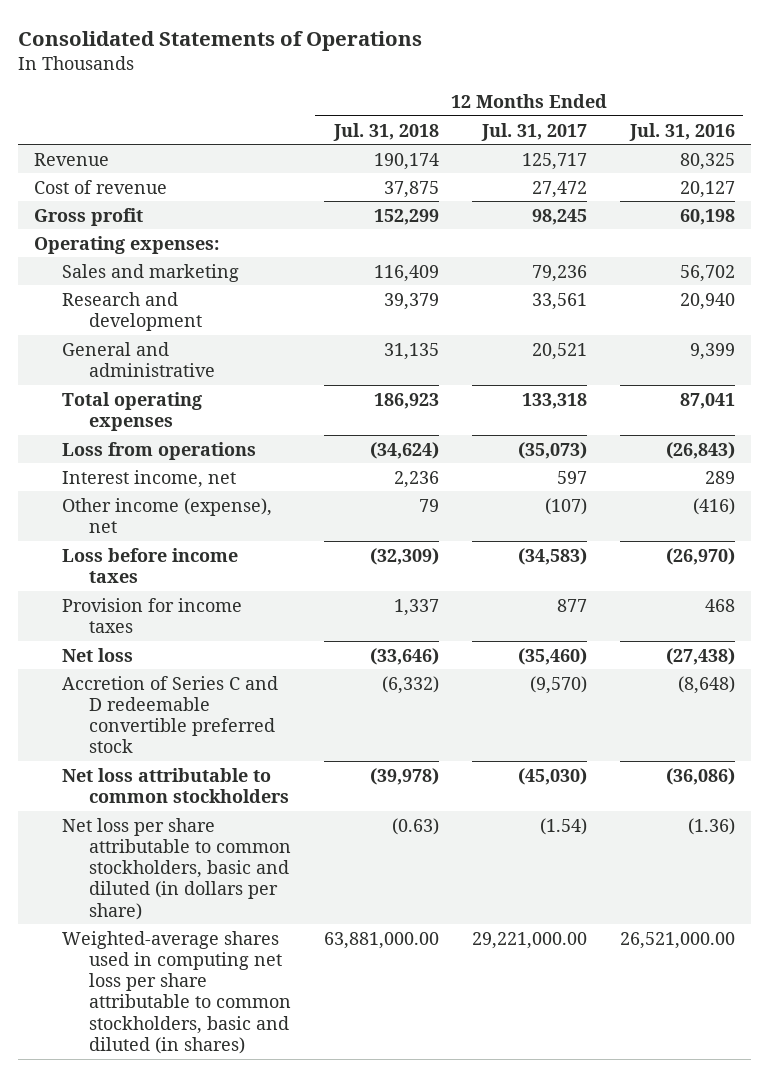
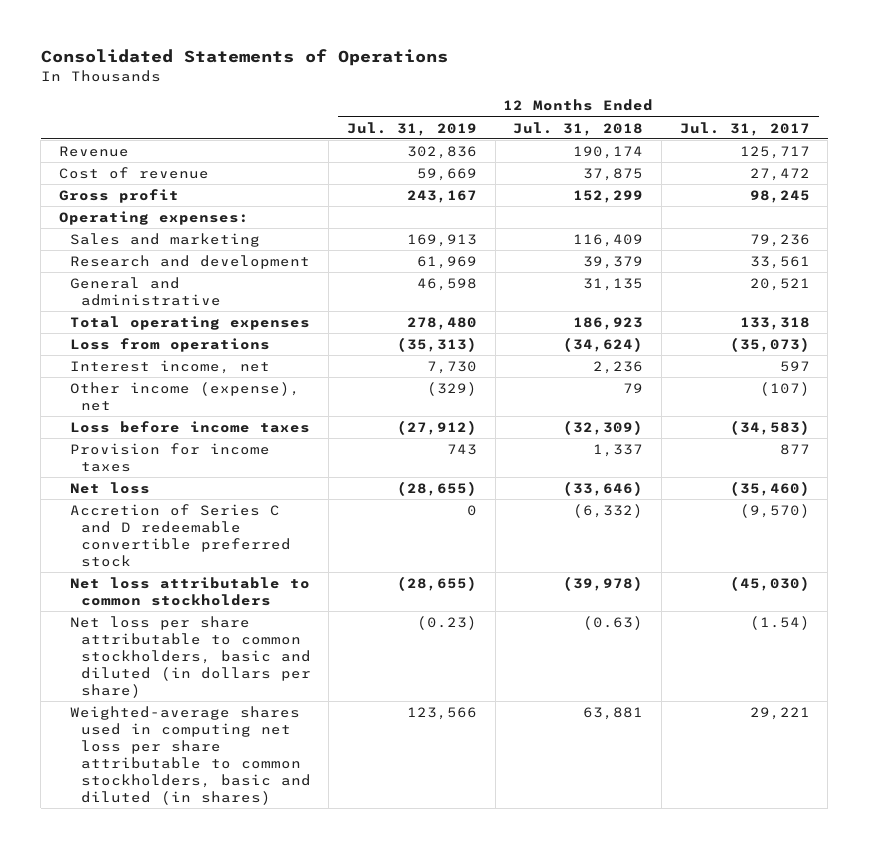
- | 12 Months Ended Jul. 31, 2018 | 12 Months Ended Jul. 31, 2017 | 12 Months Ended Jul. 31, 2016
+ | 12 Months Ended Jul. 31, 2019 | 12 Months Ended Jul. 31, 2018 | 12 Months Ended Jul. 31, 2017
- Weighted-average shares used in computing net loss per share attributable to common stockholders, basic and diluted (in shares) | 63,881,000.00 | 29,221,000.00 | 26,521,000.00
+ Weighted-average shares used in computing net loss per share attributable to common stockholders, basic and diluted (in shares) | 123,566 | 63,881 | 29,221

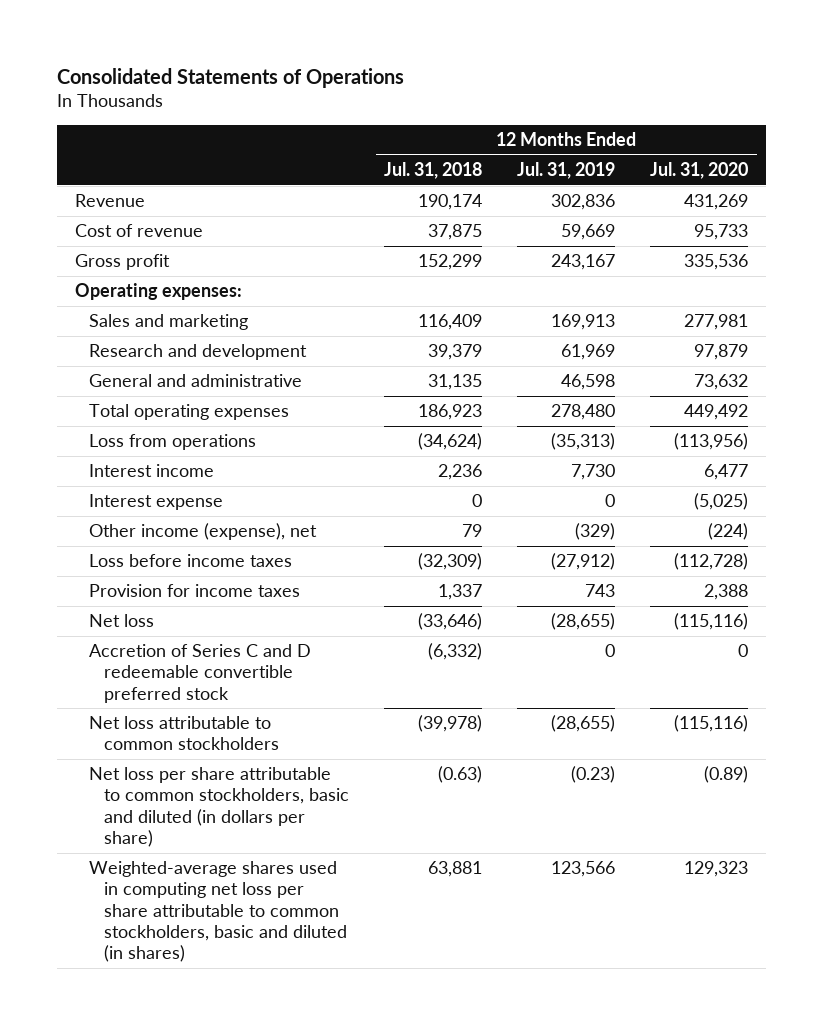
- | 12 Months Ended Jul. 31, 2019 | 12 Months Ended Jul. 31, 2018 | 12 Months Ended Jul. 31, 2017
+ | 12 Months Ended Jul. 31, 2018 | 12 Months Ended Jul. 31, 2019 | 12 Months Ended Jul. 31, 2020
- Interest income, net | 7,730 | 2,236 | 597
+ Interest income | 2,236 | 7,730 | 6,477
+ Interest expense | 0 | 0 | (5,025)

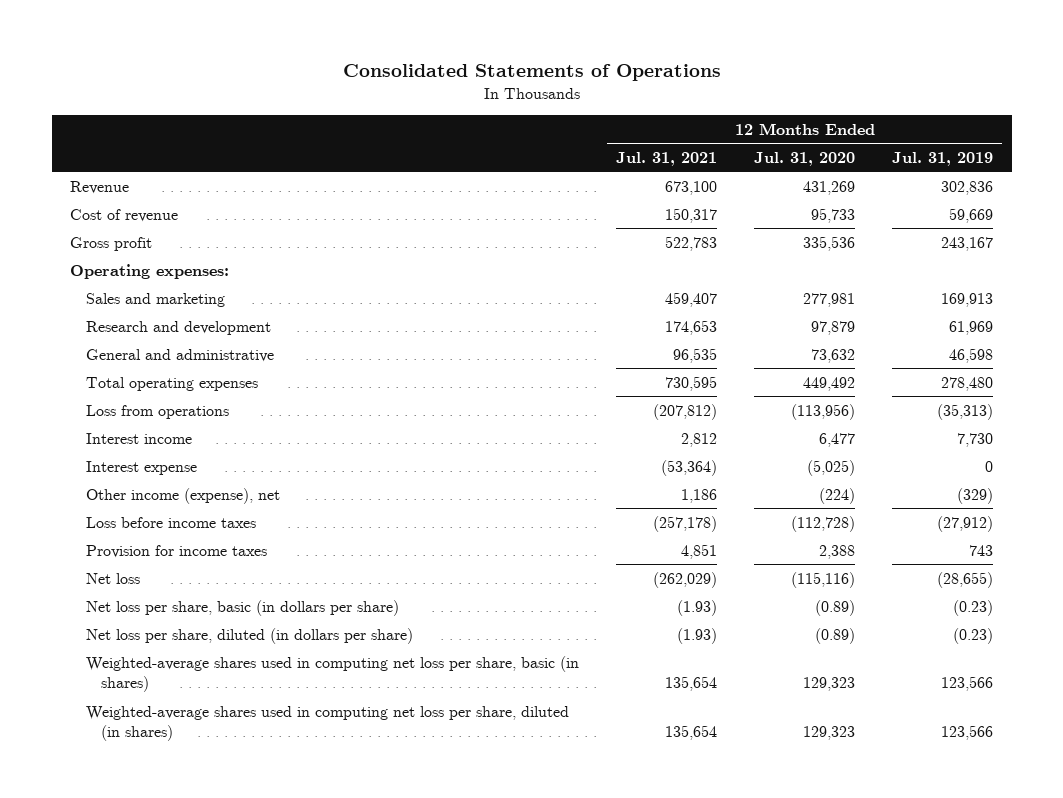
- | 12 Months Ended Jul. 31, 2018 | 12 Months Ended Jul. 31, 2019 | 12 Months Ended Jul. 31, 2020
+ | 12 Months Ended Jul. 31, 2021 | 12 Months Ended Jul. 31, 2020 | 12 Months Ended Jul. 31, 2019
- Accretion of Series C and D redeemable convertible preferred stock | (6,332) | 0 | 0
- Net loss attributable to common stockholders | (39,978) | (28,655) | (115,116)
- Net loss per share attributable to common stockholders, basic and diluted (in dollars per share) | (0.63) | (0.23) | (0.89)
- Weighted-average shares used in computing net loss per share attributable to common stockholders, basic and diluted (in shares) | 63,881 | 123,566 | 129,323
+ Net loss per share, basic (in dollars per share) | (1.93) | (0.89) | (0.23)
+ Net loss per share, diluted (in dollars per share) | (1.93) | (0.89) | (0.23)
+ Weighted-average shares used in computing net loss per share, basic (in shares) | 135,654 | 129,323 | 123,566
+ Weighted-average shares used in computing net loss per share, diluted (in shares) | 135,654 | 129,323 | 123,566

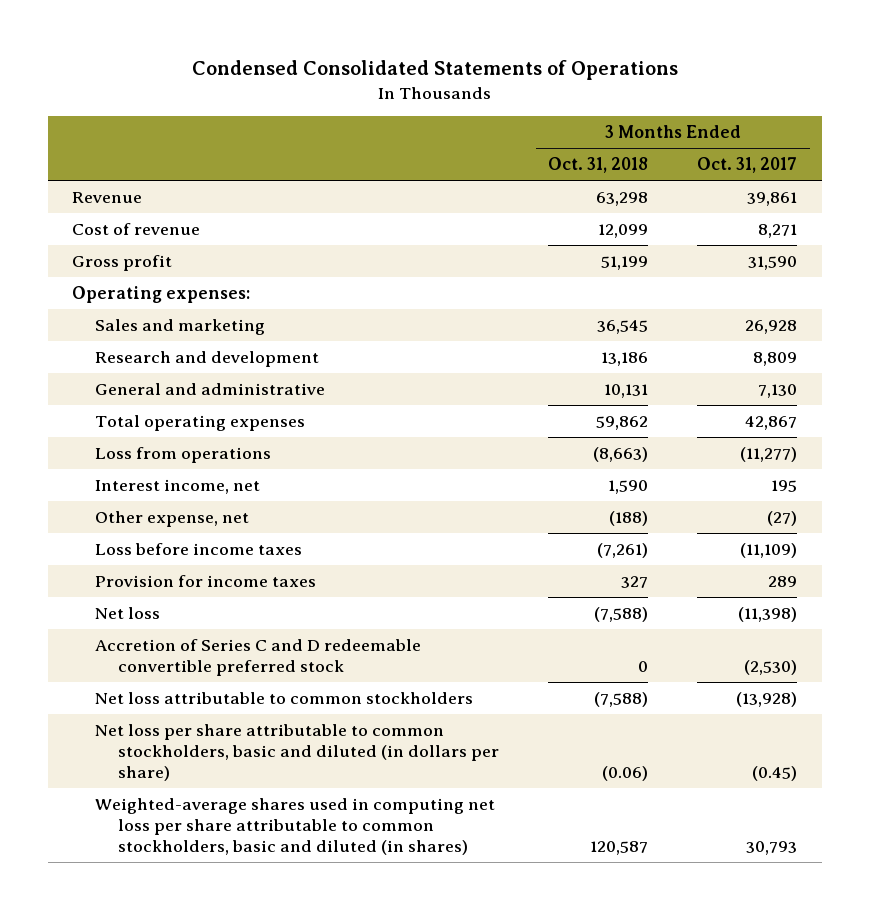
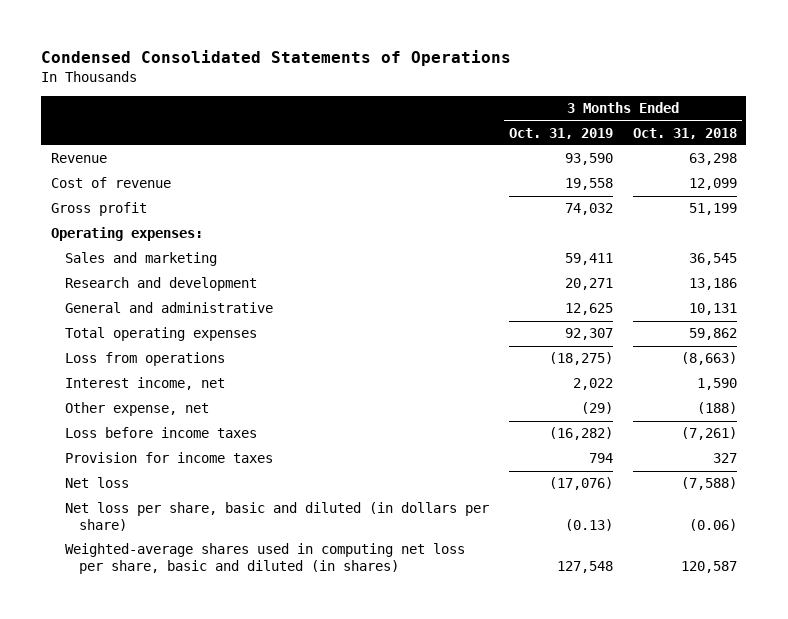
- | 3 Months Ended Oct. 31, 2018 | 3 Months Ended Oct. 31, 2017
+ | 3 Months Ended Oct. 31, 2019 | 3 Months Ended Oct. 31, 2018
- Accretion of Series C and D redeemable convertible preferred stock | 0 | (2,530)
- Net loss attributable to common stockholders | (7,588) | (13,928)
- Net loss per share attributable to common stockholders, basic and diluted (in dollars per share) | (0.06) | (0.45)
- Weighted-average shares used in computing net loss per share attributable to common stockholders, basic and diluted (in shares) | 120,587 | 30,793
+ Net loss per share, basic and diluted (in dollars per share) | (0.13) | (0.06)
+ Weighted-average shares used in computing net loss per share, basic and diluted (in shares) | 127,548 | 120,587

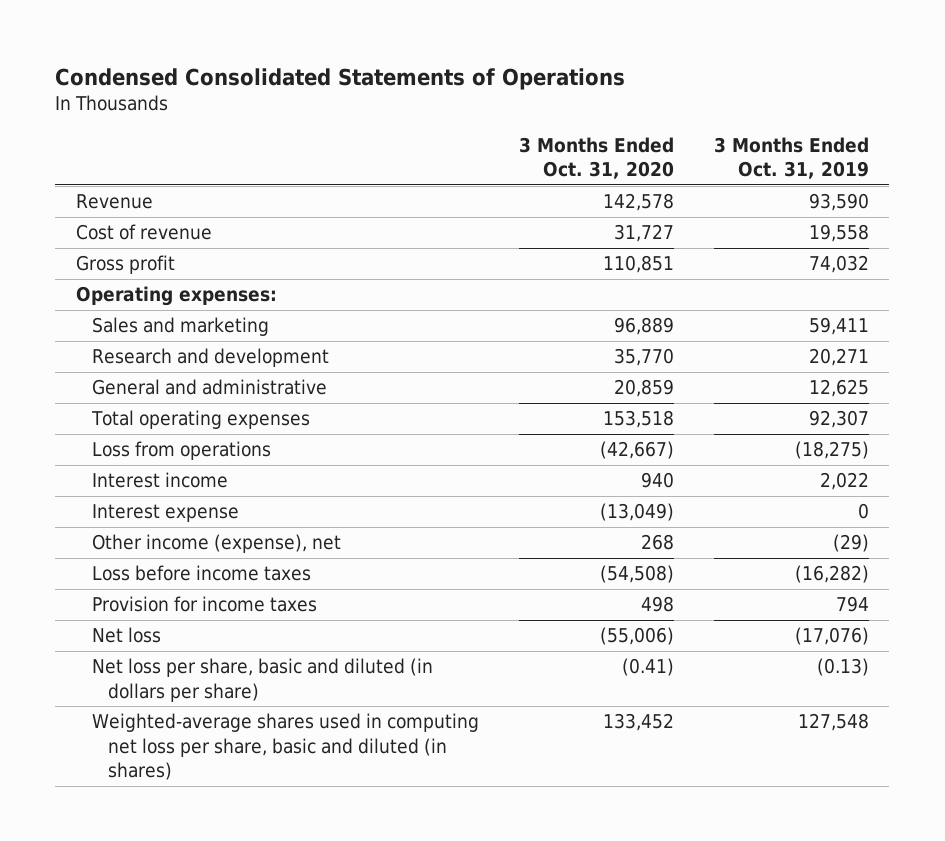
- | 3 Months Ended Oct. 31, 2019 | 3 Months Ended Oct. 31, 2018
+ | 3 Months Ended Oct. 31, 2020 | 3 Months Ended Oct. 31, 2019
- Interest income, net | 2,022 | 1,590
- Other expense, net | (29) | (188)
+ Interest income | 940 | 2,022
+ Interest expense | (13,049) | 0
+ Other income (expense), net | 268 | (29)

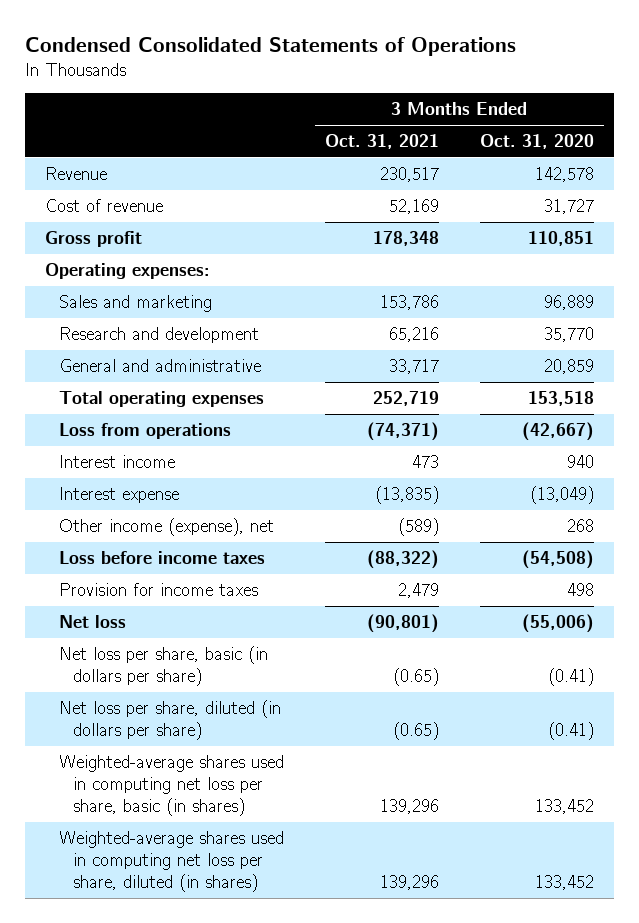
- | 3 Months Ended Oct. 31, 2020 | 3 Months Ended Oct. 31, 2019
+ | 3 Months Ended Oct. 31, 2021 | 3 Months Ended Oct. 31, 2020
- Net loss per share, basic and diluted (in dollars per share) | (0.41) | (0.13)
- Weighted-average shares used in computing net loss per share, basic and diluted (in shares) | 133,452 | 127,548
+ Net loss per share, basic (in dollars per share) | (0.65) | (0.41)
+ Net loss per share, diluted (in dollars per share) | (0.65) | (0.41)
+ Weighted-average shares used in computing net loss per share, basic (in shares) | 139,296 | 133,452
+ Weighted-average shares used in computing net loss per share, diluted (in shares) | 139,296 | 133,452

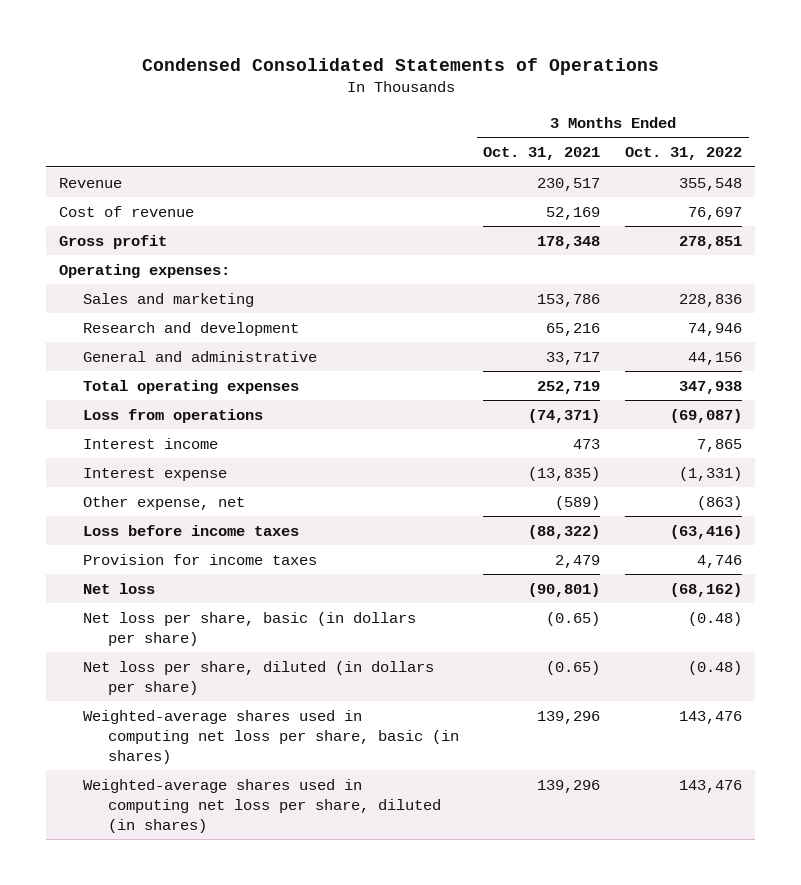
- | 3 Months Ended Oct. 31, 2021 | 3 Months Ended Oct. 31, 2020
+ | 3 Months Ended Oct. 31, 2021 | 3 Months Ended Oct. 31, 2022
- Other income (expense), net | (589) | 268
+ Other expense, net | (589) | (863)

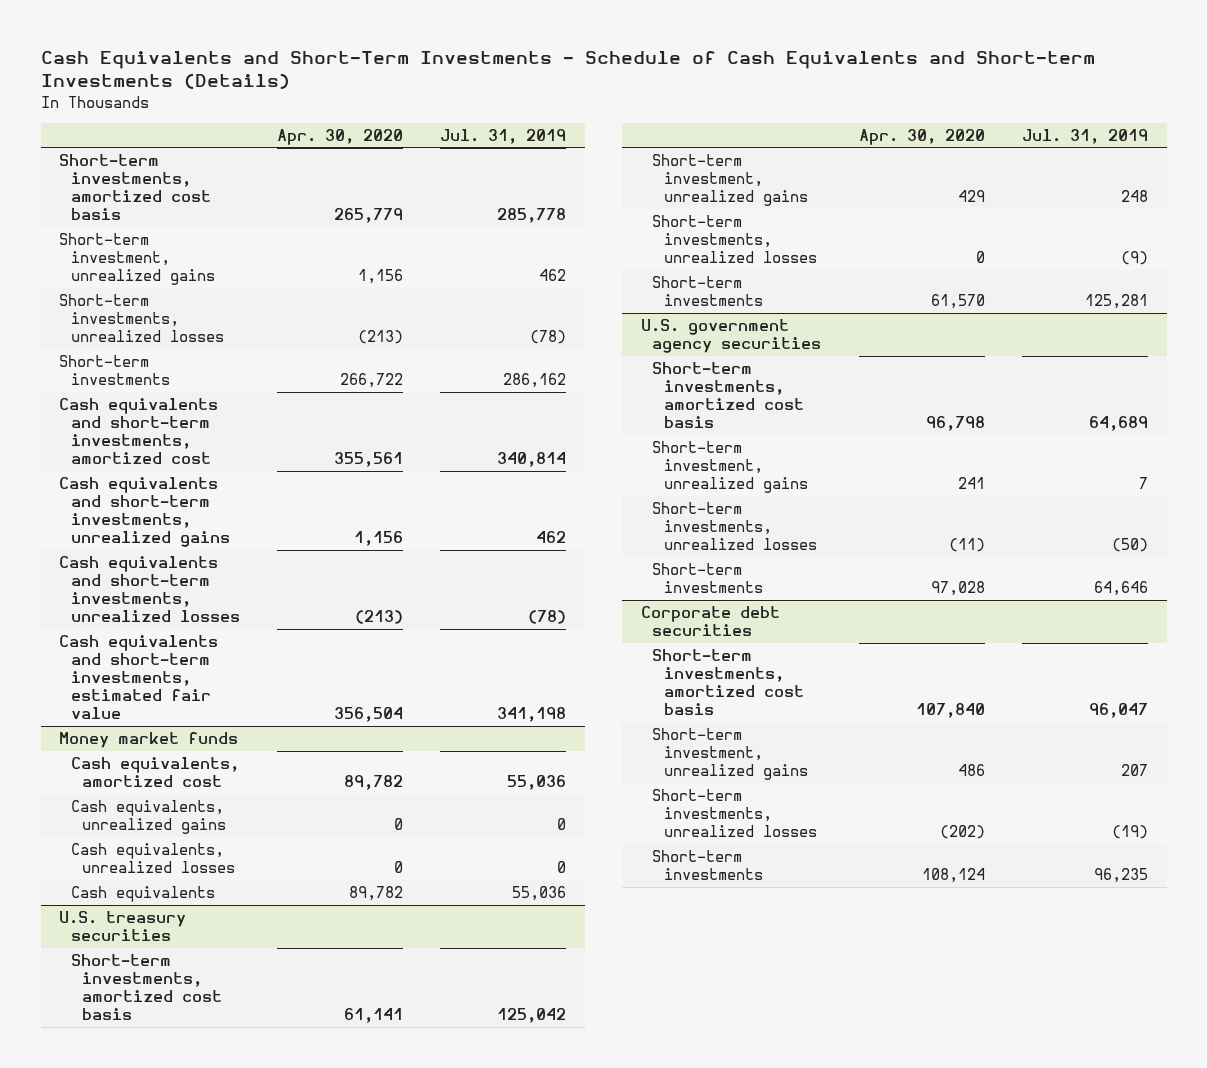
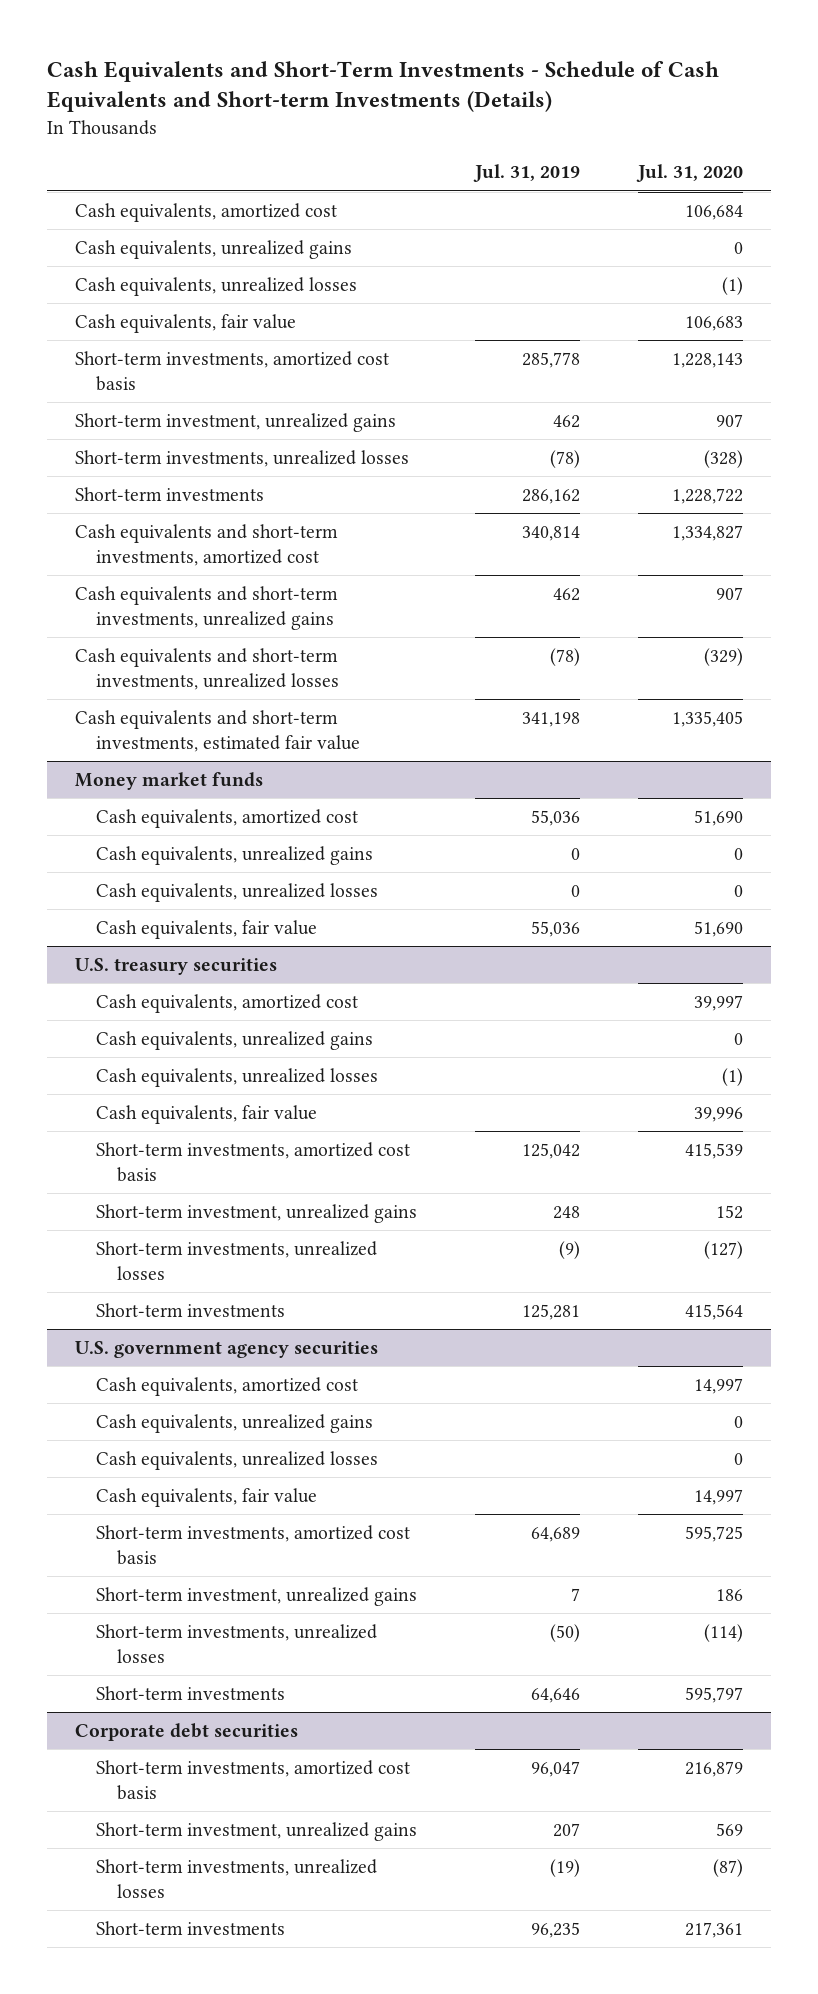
- | Apr. 30, 2020 | Jul. 31, 2019
+ | Jul. 31, 2019 | Jul. 31, 2020
+ Cash equivalents, amortized cost | | 106,684
+ Cash equivalents, unrealized gains | | 0
+ Cash equivalents, unrealized losses | | (1)
+ Cash equivalents, fair value | | 106,683
@ Money market funds
- Cash equivalents | 89,782 | 55,036
+ Cash equivalents, fair value | 55,036 | 51,690
@ U.S. treasury securities
+ Cash equivalents, amortized cost | | 39,997
+ Cash equivalents, unrealized gains | | 0
+ Cash equivalents, unrealized losses | | (1)
+ Cash equivalents, fair value | | 39,996
@ U.S. government agency securities
+ Cash equivalents, amortized cost | | 14,997
+ Cash equivalents, unrealized gains | | 0
+ Cash equivalents, unrealized losses | | 0
+ Cash equivalents, fair value | | 14,997

